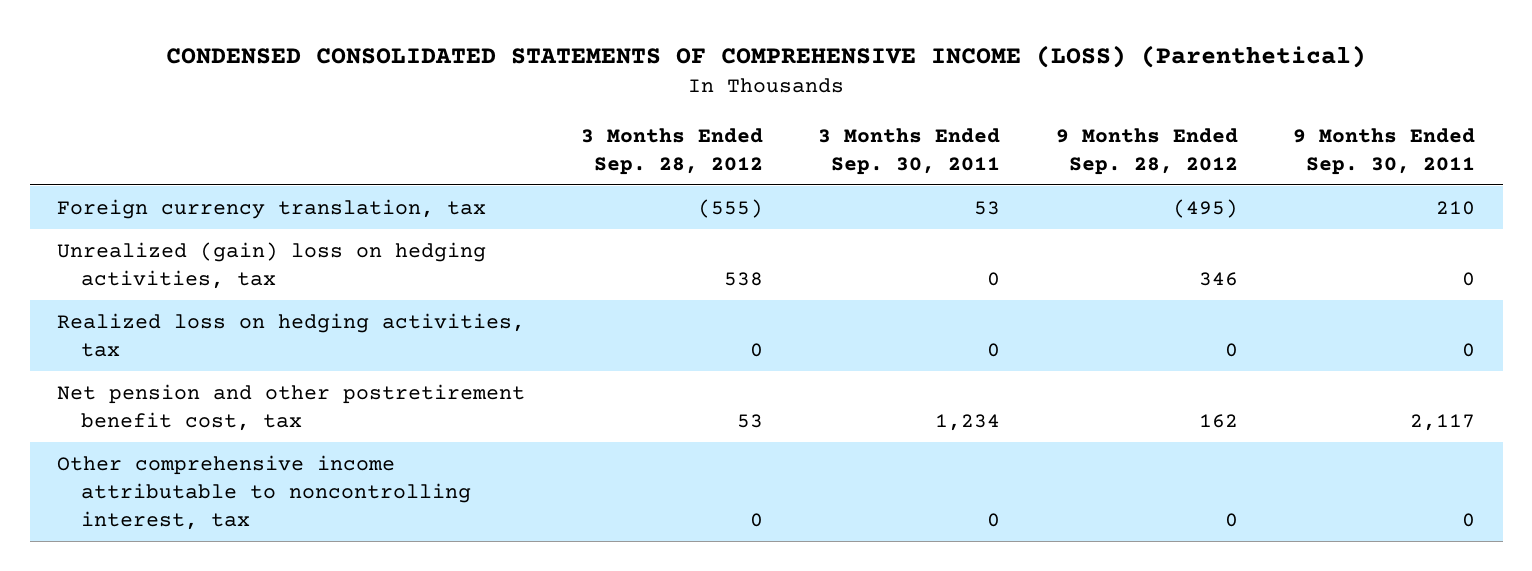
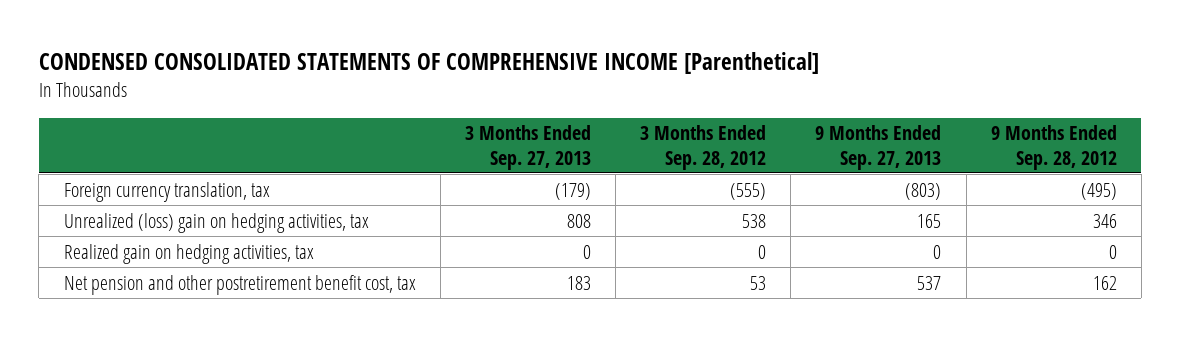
- CONDENSED CONSOLIDATED STATEMENTS OF COMPREHENSIVE INCOME (LOSS) (Parenthetical)
+ CONDENSED CONSOLIDATED STATEMENTS OF COMPREHENSIVE INCOME [Parenthetical]
- | 3 Months Ended Sep. 28, 2012 | 3 Months Ended Sep. 30, 2011 | 9 Months Ended Sep. 28, 2012 | 9 Months Ended Sep. 30, 2011
+ | 3 Months Ended Sep. 27, 2013 | 3 Months Ended Sep. 28, 2012 | 9 Months Ended Sep. 27, 2013 | 9 Months Ended Sep. 28, 2012
- Unrealized (gain) loss on hedging activities, tax | 538 | 0 | 346 | 0
- Realized loss on hedging activities, tax | 0 | 0 | 0 | 0
+ Unrealized (loss) gain on hedging activities, tax | 808 | 538 | 165 | 346
+ Realized gain on hedging activities, tax | 0 | 0 | 0 | 0
- Other comprehensive income attributable to noncontrolling interest, tax | 0 | 0 | 0 | 0

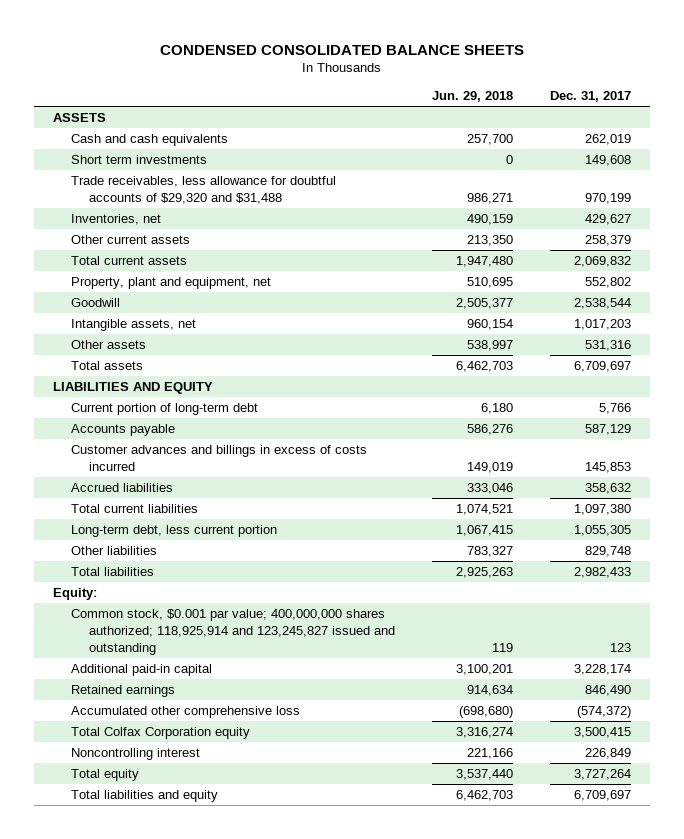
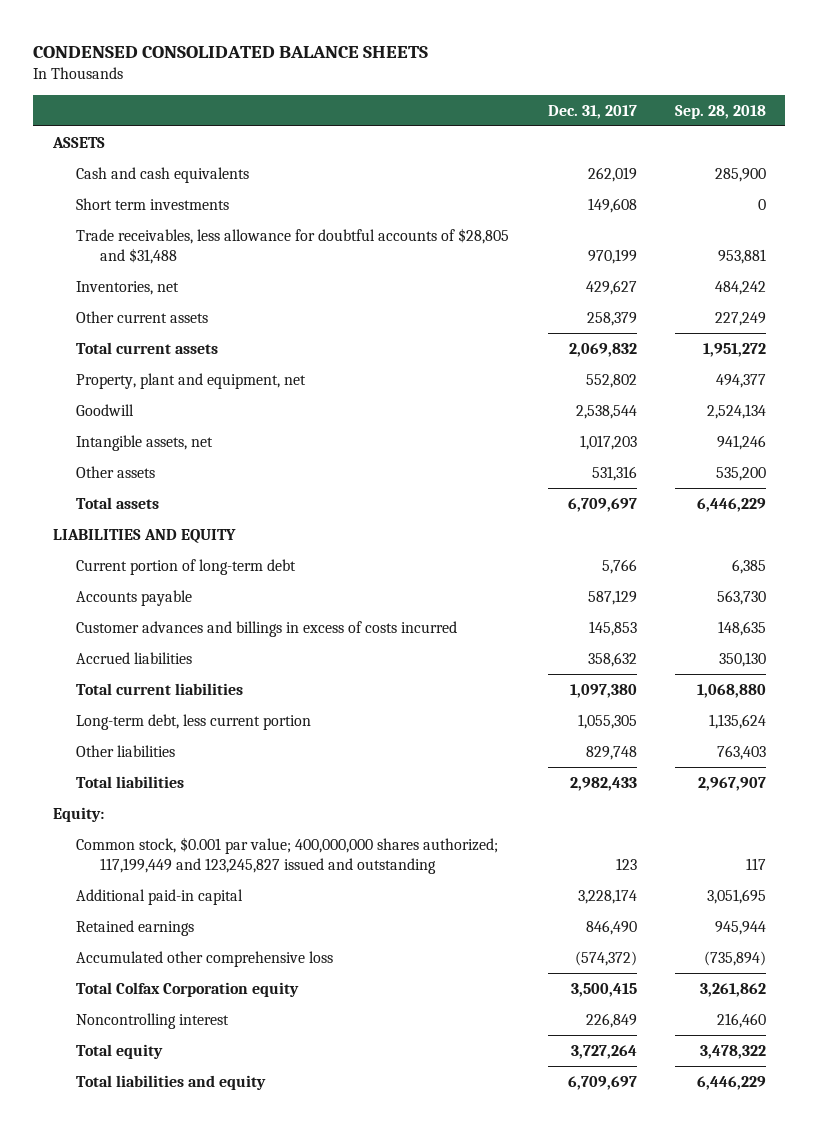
- | Jun. 29, 2018 | Dec. 31, 2017
+ | Dec. 31, 2017 | Sep. 28, 2018
- Trade receivables, less allowance for doubtful accounts of $29,320 and $31,488 | 986,271 | 970,199
+ Trade receivables, less allowance for doubtful accounts of $28,805 and $31,488 | 970,199 | 953,881
- Common stock, $0.001 par value; 400,000,000 shares authorized; 118,925,914 and 123,245,827 issued and outstanding | 119 | 123
+ Common stock, $0.001 par value; 400,000,000 shares authorized; 117,199,449 and 123,245,827 issued and outstanding | 123 | 117

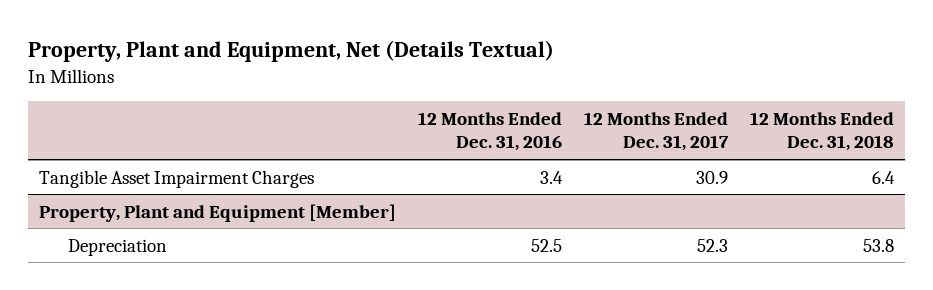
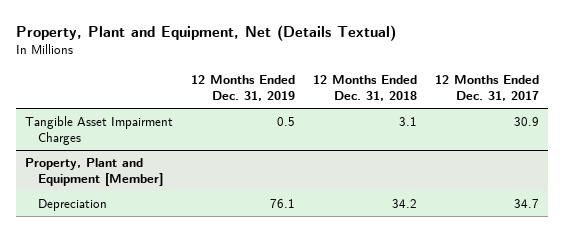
- | 12 Months Ended Dec. 31, 2016 | 12 Months Ended Dec. 31, 2017 | 12 Months Ended Dec. 31, 2018
+ | 12 Months Ended Dec. 31, 2019 | 12 Months Ended Dec. 31, 2018 | 12 Months Ended Dec. 31, 2017
- Tangible Asset Impairment Charges | 3.4 | 30.9 | 6.4
+ Tangible Asset Impairment Charges | 0.5 | 3.1 | 30.9
@ Property, Plant and Equipment [Member]
- Depreciation | 52.5 | 52.3 | 53.8
+ Depreciation | 76.1 | 34.2 | 34.7

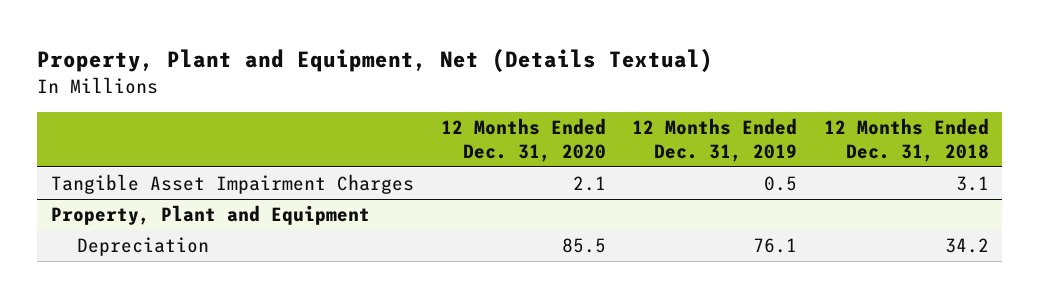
- | 12 Months Ended Dec. 31, 2019 | 12 Months Ended Dec. 31, 2018 | 12 Months Ended Dec. 31, 2017
+ | 12 Months Ended Dec. 31, 2020 | 12 Months Ended Dec. 31, 2019 | 12 Months Ended Dec. 31, 2018
- Property, Plant and Equipment [Member]
+ Property, Plant and Equipment

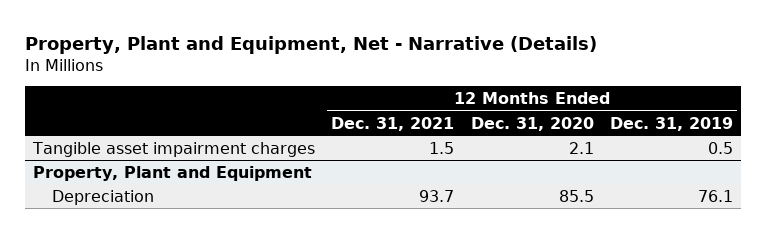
- Property, Plant and Equipment, Net (Details Textual)
+ Property, Plant and Equipment, Net - Narrative (Details)
- | 12 Months Ended Dec. 31, 2020 | 12 Months Ended Dec. 31, 2019 | 12 Months Ended Dec. 31, 2018
+ | 12 Months Ended Dec. 31, 2021 | 12 Months Ended Dec. 31, 2020 | 12 Months Ended Dec. 31, 2019
- Tangible Asset Impairment Charges | 2.1 | 0.5 | 3.1
+ Tangible asset impairment charges | 1.5 | 2.1 | 0.5

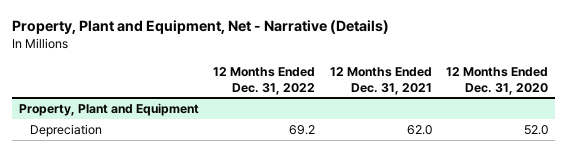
- | 12 Months Ended Dec. 31, 2021 | 12 Months Ended Dec. 31, 2020 | 12 Months Ended Dec. 31, 2019
+ | 12 Months Ended Dec. 31, 2022 | 12 Months Ended Dec. 31, 2021 | 12 Months Ended Dec. 31, 2020
- Tangible asset impairment charges | 1.5 | 2.1 | 0.5
@ Property, Plant and Equipment
- Depreciation | 93.7 | 85.5 | 76.1
+ Depreciation | 69.2 | 62.0 | 52.0

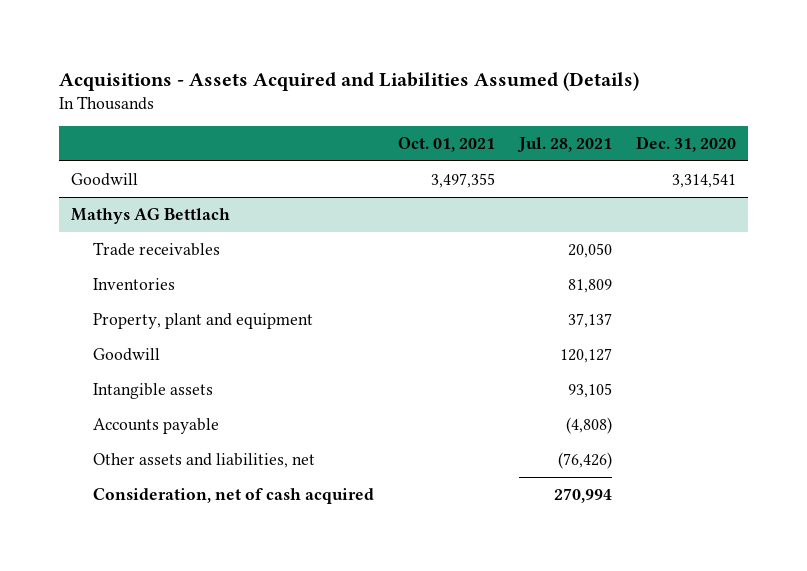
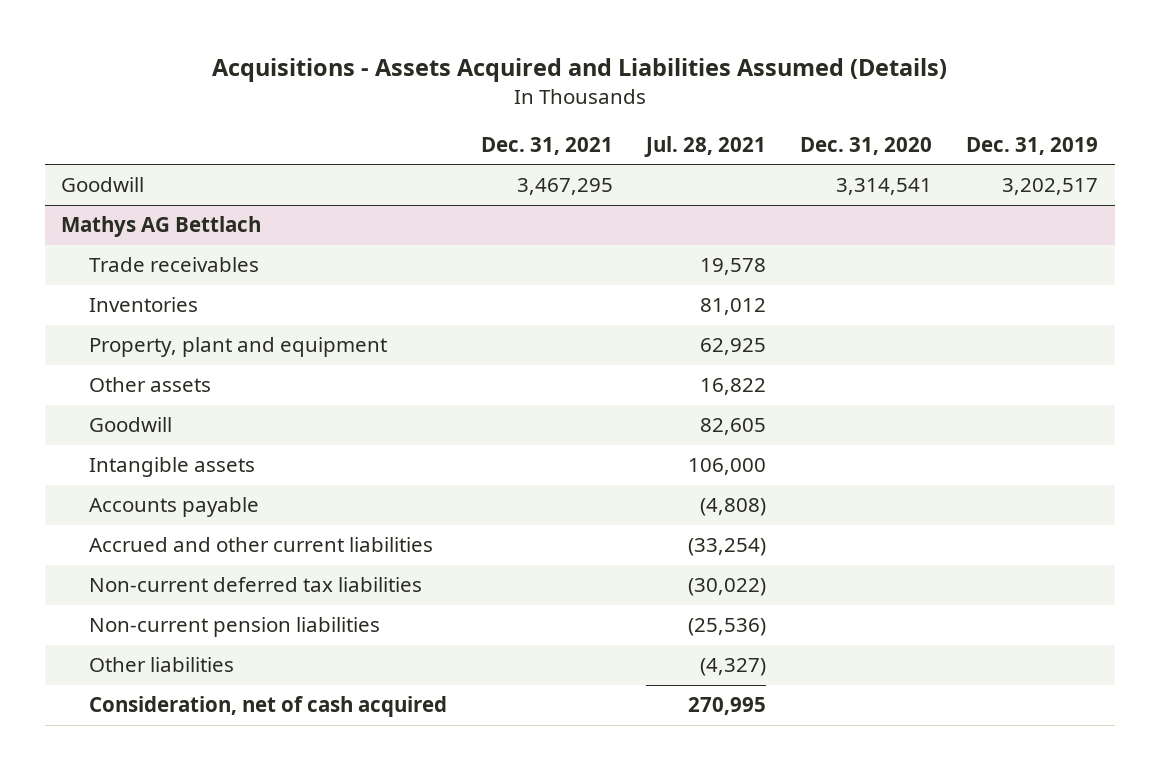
- | Oct. 01, 2021 | Jul. 28, 2021 | Dec. 31, 2020
+ | Dec. 31, 2021 | Jul. 28, 2021 | Dec. 31, 2020 | Dec. 31, 2019
@ Mathys AG Bettlach
- Trade receivables | | 20,050 |
- Inventories | | 81,809 |
- Property, plant and equipment | | 37,137 |
- Goodwill | | 120,127 |
- Intangible assets | | 93,105 |
+ Trade receivables | | 19,578 | |
+ Inventories | | 81,012 | |
+ Property, plant and equipment | | 62,925 | |
+ Other assets | | 16,822 | |
+ Goodwill | | 82,605 | |
+ Intangible assets | | 106,000 | |
- Other assets and liabilities, net | | (76,426) |
- Consideration, net of cash acquired | | 270,994 |
+ Accrued and other current liabilities | | (33,254) | |
+ Non-current deferred tax liabilities | | (30,022) | |
+ Non-current pension liabilities | | (25,536) | |
+ Other liabilities | | (4,327) | |
+ Consideration, net of cash acquired | | 270,995 | |

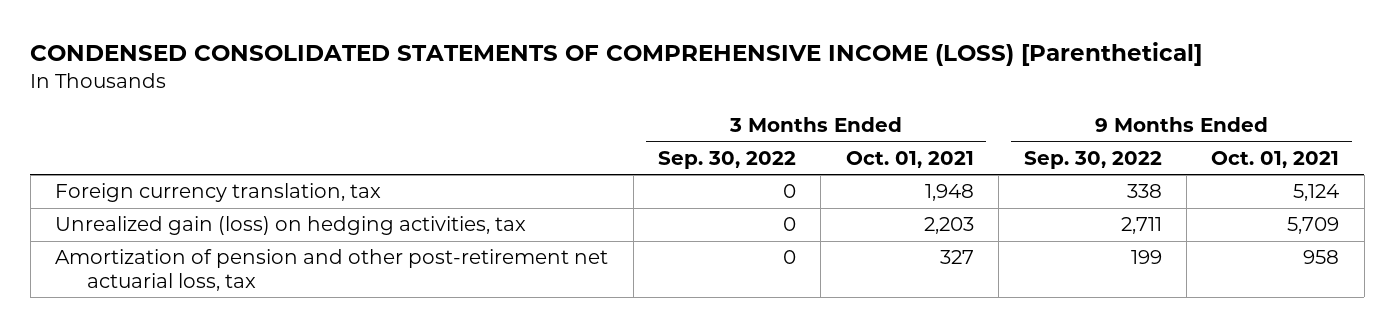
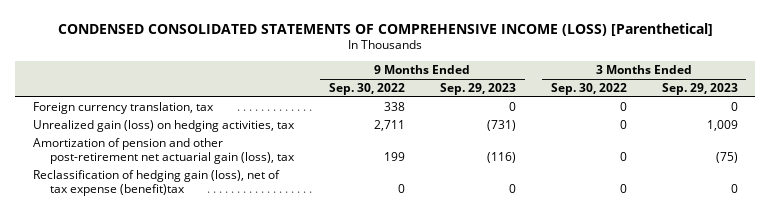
- | 3 Months Ended Sep. 30, 2022 | 3 Months Ended Oct. 01, 2021 | 9 Months Ended Sep. 30, 2022 | 9 Months Ended Oct. 01, 2021
+ | 9 Months Ended Sep. 30, 2022 | 9 Months Ended Sep. 29, 2023 | 3 Months Ended Sep. 30, 2022 | 3 Months Ended Sep. 29, 2023
- Amortization of pension and other post-retirement net actuarial loss, tax | 0 | 327 | 199 | 958
+ Amortization of pension and other post-retirement net actuarial gain (loss), tax | 199 | (116) | 0 | (75)
+ Reclassification of hedging gain (loss), net of tax expense (benefit)tax | 0 | 0 | 0 | 0

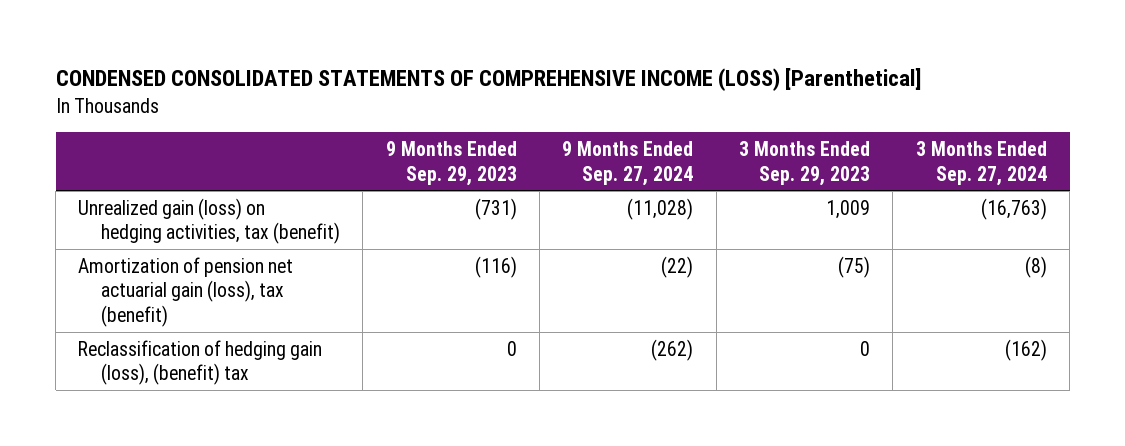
- | 9 Months Ended Sep. 30, 2022 | 9 Months Ended Sep. 29, 2023 | 3 Months Ended Sep. 30, 2022 | 3 Months Ended Sep. 29, 2023
+ | 9 Months Ended Sep. 29, 2023 | 9 Months Ended Sep. 27, 2024 | 3 Months Ended Sep. 29, 2023 | 3 Months Ended Sep. 27, 2024
- Foreign currency translation, tax | 338 | 0 | 0 | 0
- Unrealized gain (loss) on hedging activities, tax | 2,711 | (731) | 0 | 1,009
- Amortization of pension and other post-retirement net actuarial gain (loss), tax | 199 | (116) | 0 | (75)
- Reclassification of hedging gain (loss), net of tax expense (benefit)tax | 0 | 0 | 0 | 0
+ Unrealized gain (loss) on hedging activities, tax (benefit) | (731) | (11,028) | 1,009 | (16,763)
+ Amortization of pension net actuarial gain (loss), tax (benefit) | (116) | (22) | (75) | (8)
+ Reclassification of hedging gain (loss), (benefit) tax | 0 | (262) | 0 | (162)

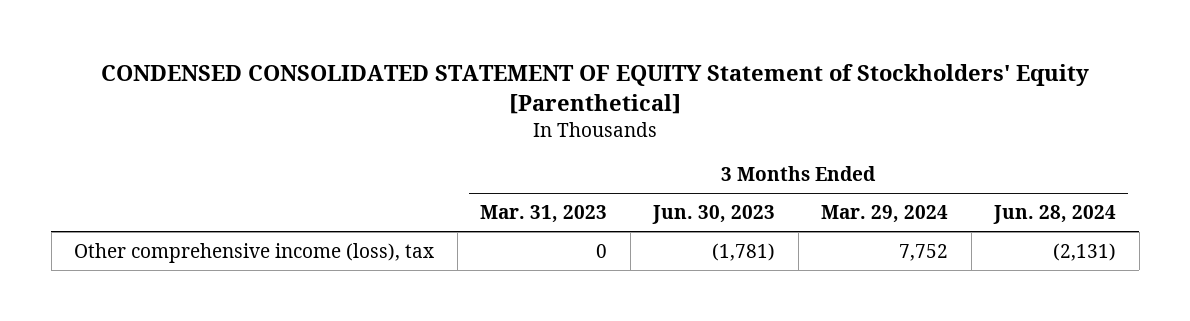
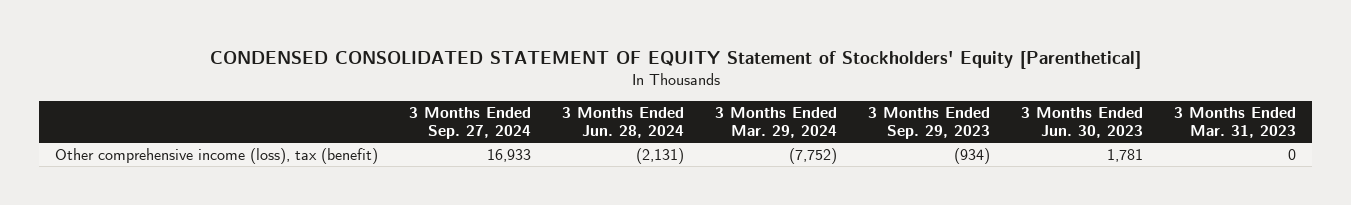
- | 3 Months Ended Mar. 31, 2023 | 3 Months Ended Jun. 30, 2023 | 3 Months Ended Mar. 29, 2024 | 3 Months Ended Jun. 28, 2024
+ | 3 Months Ended Sep. 27, 2024 | 3 Months Ended Jun. 28, 2024 | 3 Months Ended Mar. 29, 2024 | 3 Months Ended Sep. 29, 2023 | 3 Months Ended Jun. 30, 2023 | 3 Months Ended Mar. 31, 2023
- Other comprehensive income (loss), tax | 0 | (1,781) | 7,752 | (2,131)
+ Other comprehensive income (loss), tax (benefit) | 16,933 | (2,131) | (7,752) | (934) | 1,781 | 0

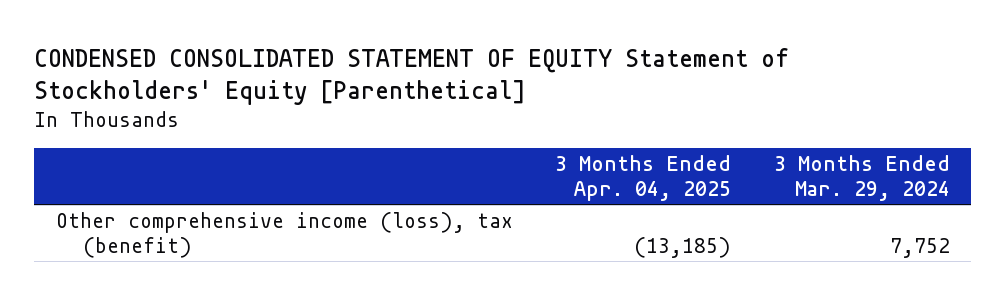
- | 3 Months Ended Sep. 27, 2024 | 3 Months Ended Jun. 28, 2024 | 3 Months Ended Mar. 29, 2024 | 3 Months Ended Sep. 29, 2023 | 3 Months Ended Jun. 30, 2023 | 3 Months Ended Mar. 31, 2023
+ | 3 Months Ended Apr. 04, 2025 | 3 Months Ended Mar. 29, 2024
- Other comprehensive income (loss), tax (benefit) | 16,933 | (2,131) | (7,752) | (934) | 1,781 | 0
+ Other comprehensive income (loss), tax (benefit) | (13,185) | 7,752

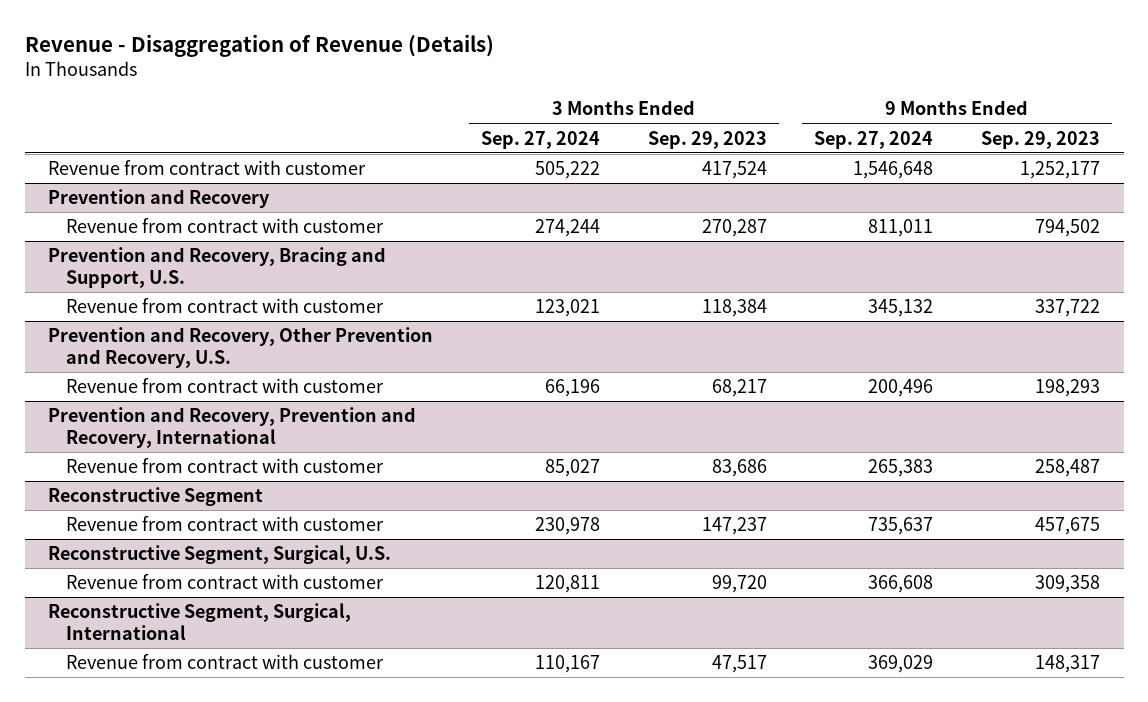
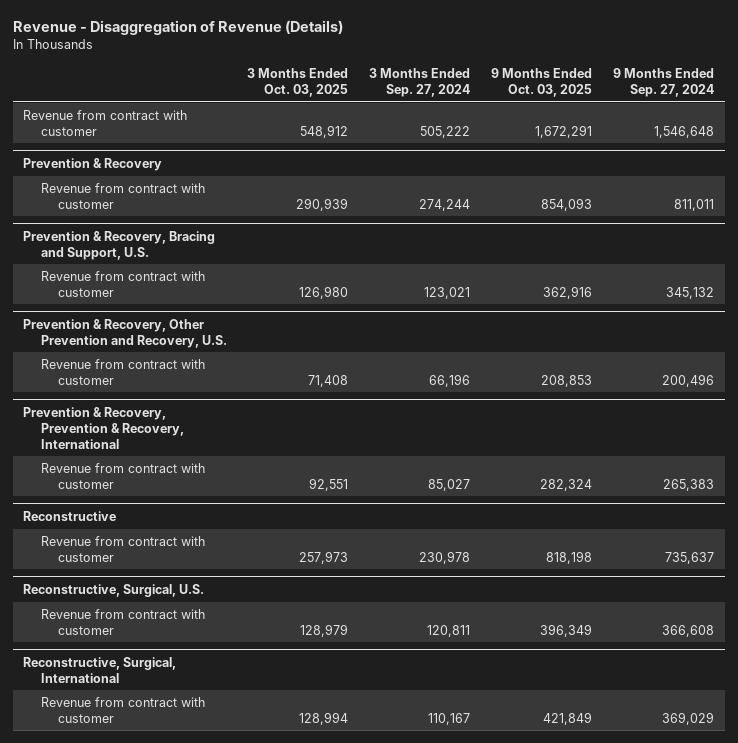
- | 3 Months Ended Sep. 27, 2024 | 3 Months Ended Sep. 29, 2023 | 9 Months Ended Sep. 27, 2024 | 9 Months Ended Sep. 29, 2023
+ | 3 Months Ended Oct. 03, 2025 | 3 Months Ended Sep. 27, 2024 | 9 Months Ended Oct. 03, 2025 | 9 Months Ended Sep. 27, 2024
- Prevention and Recovery
+ Prevention & Recovery
- Prevention and Recovery, Bracing and Support, U.S.
+ Prevention & Recovery, Bracing and Support, U.S.
- Prevention and Recovery, Other Prevention and Recovery, U.S.
+ Prevention & Recovery, Other Prevention and Recovery, U.S.
- Prevention and Recovery, Prevention and Recovery, International
+ Prevention & Recovery, Prevention & Recovery, International
- Reconstructive Segment
+ Reconstructive
- Reconstructive Segment, Surgical, U.S.
+ Reconstructive, Surgical, U.S.
- Reconstructive Segment, Surgical, International
+ Reconstructive, Surgical, International

